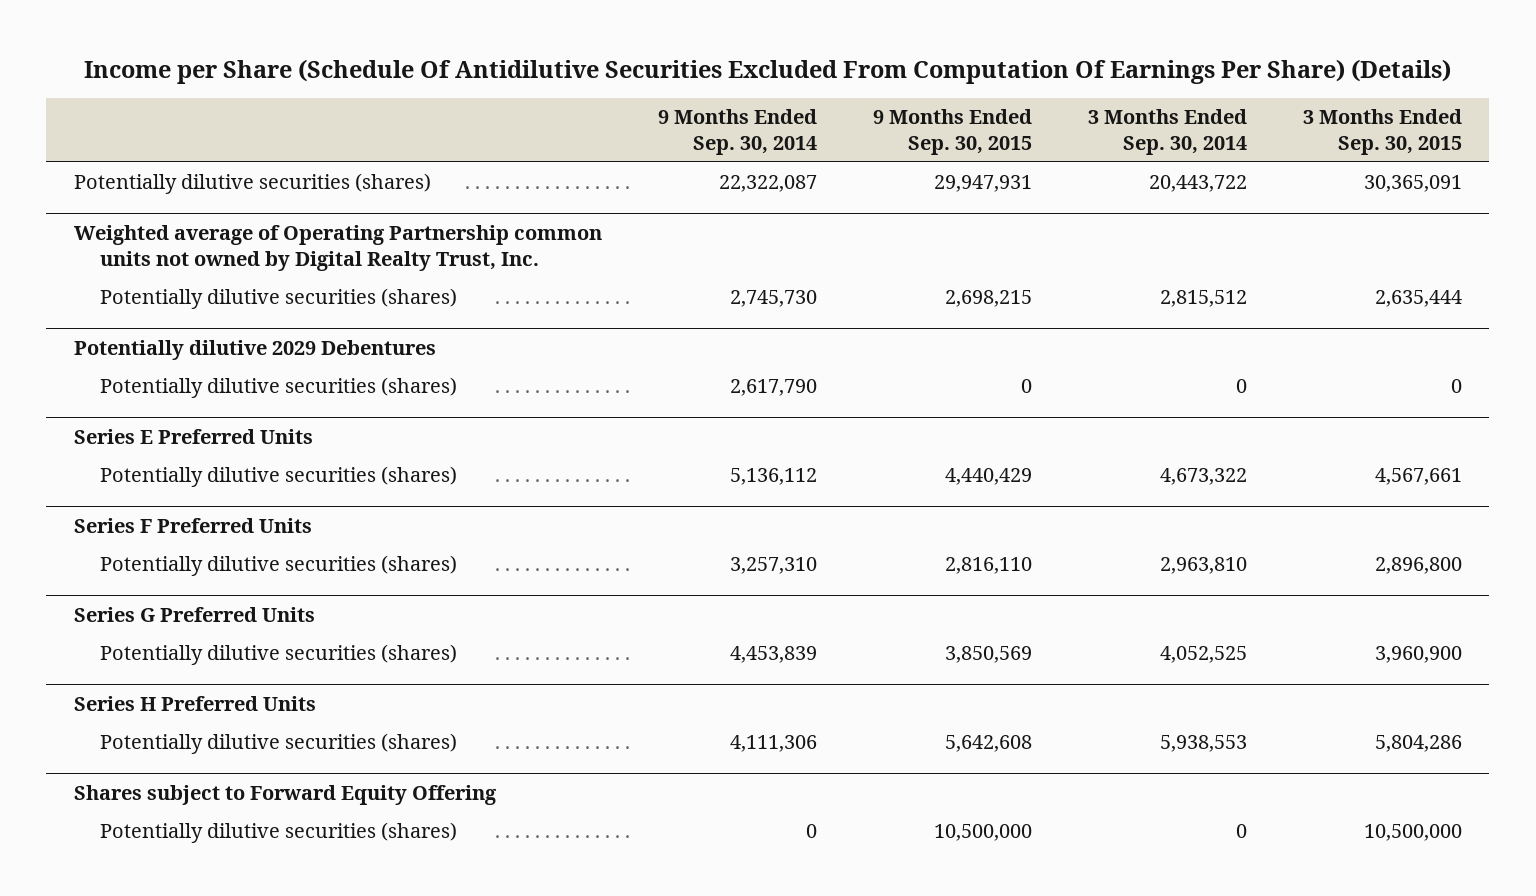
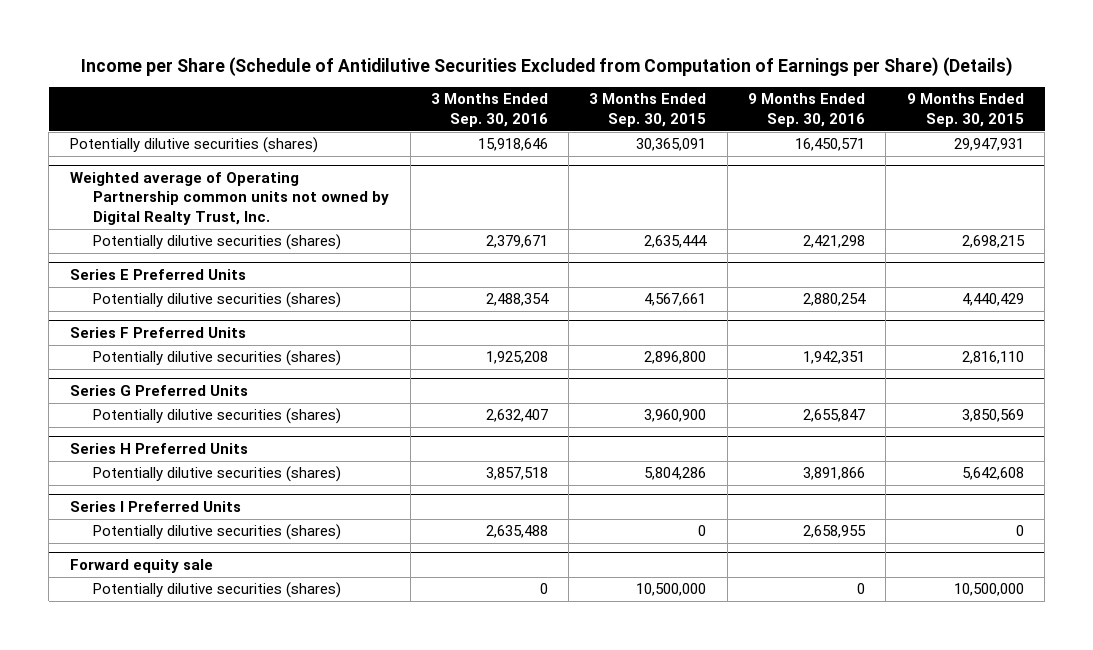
- Income per Share (Schedule Of Antidilutive Securities Excluded From Computation Of Earnings Per Share) (Details)
+ Income per Share (Schedule of Antidilutive Securities Excluded from Computation of Earnings per Share) (Details)
- | 9 Months Ended Sep. 30, 2014 | 9 Months Ended Sep. 30, 2015 | 3 Months Ended Sep. 30, 2014 | 3 Months Ended Sep. 30, 2015
+ | 3 Months Ended Sep. 30, 2016 | 3 Months Ended Sep. 30, 2015 | 9 Months Ended Sep. 30, 2016 | 9 Months Ended Sep. 30, 2015
- Potentially dilutive 2029 Debentures
- Potentially dilutive securities (shares) | 2,617,790 | 0 | 0 | 0
- Shares subject to Forward Equity Offering
+ Series I Preferred Units
+ Potentially dilutive securities (shares) | 2,635,488 | 0 | 2,658,955 | 0
+ Forward equity sale

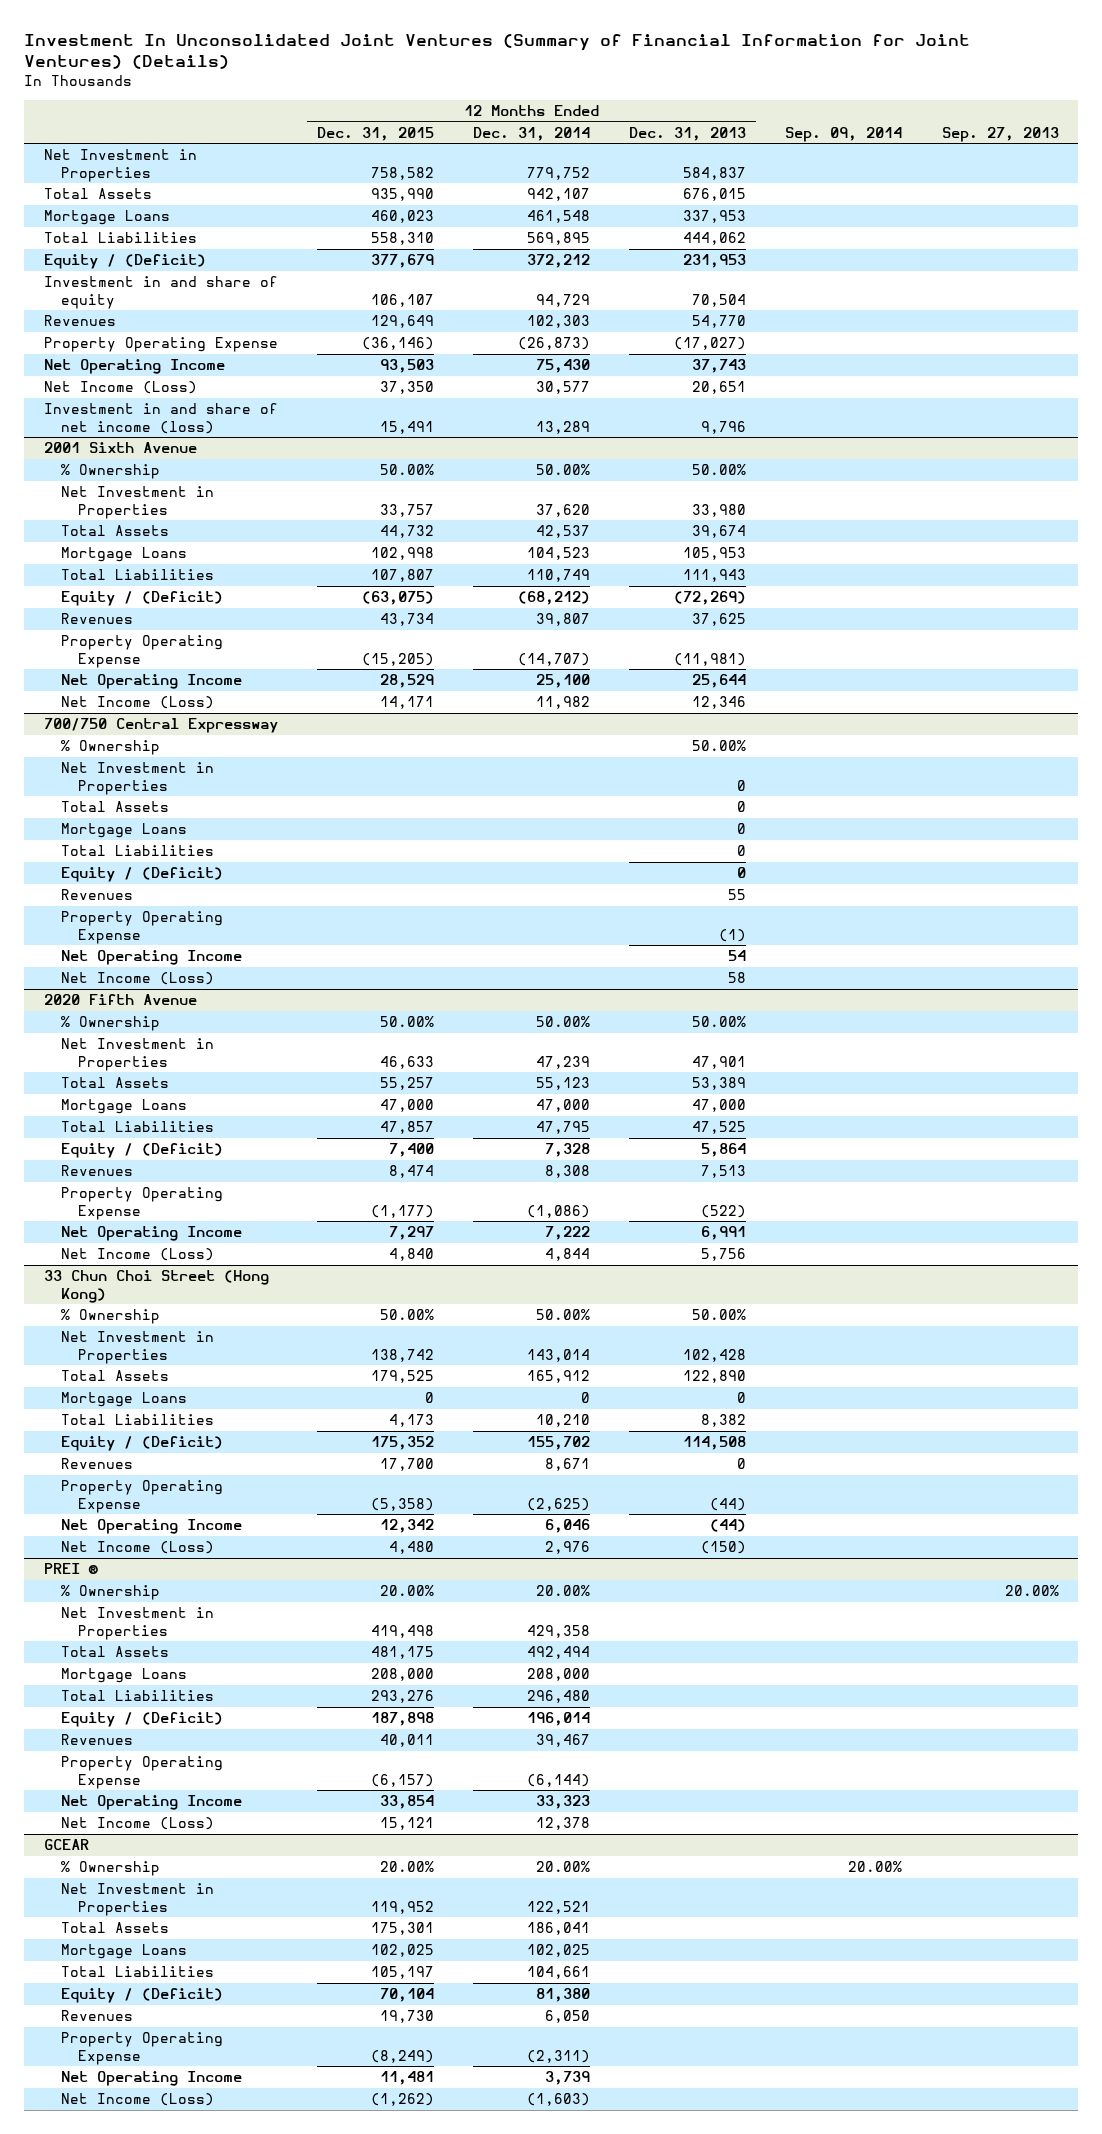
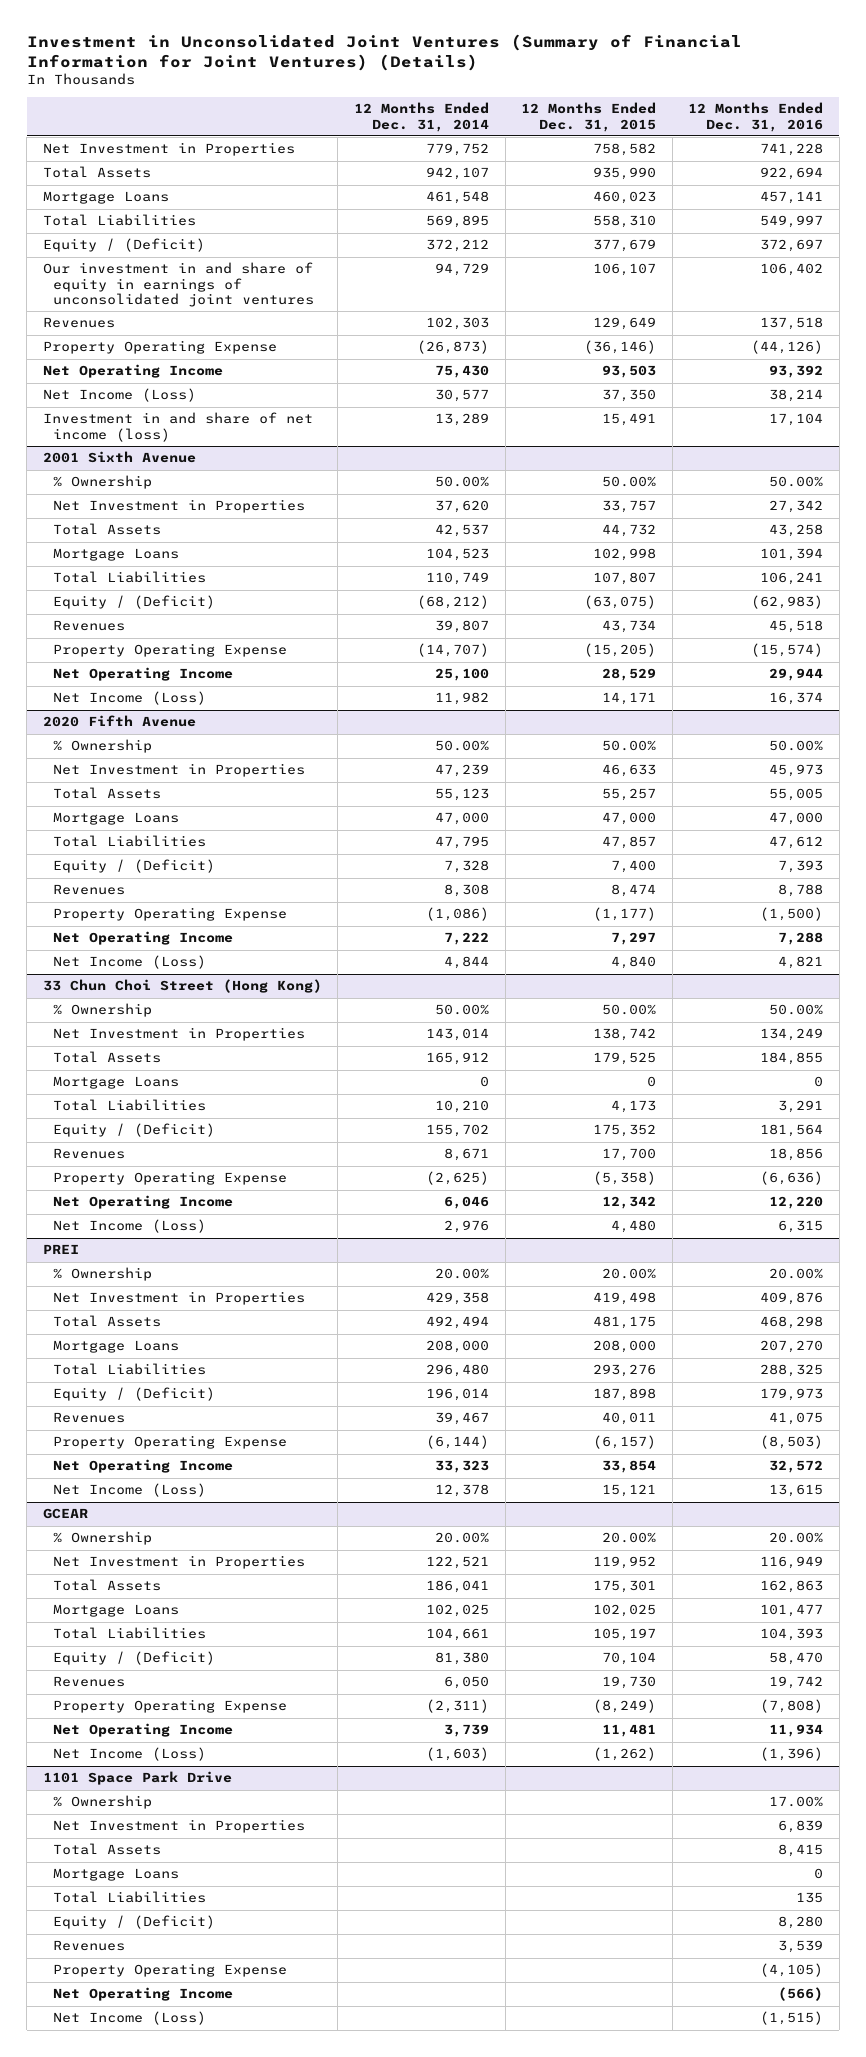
- Investment In Unconsolidated Joint Ventures (Summary of Financial Information for Joint Ventures) (Details)
+ Investment in Unconsolidated Joint Ventures (Summary of Financial Information for Joint Ventures) (Details)
- | 12 Months Ended Dec. 31, 2015 | 12 Months Ended Dec. 31, 2014 | 12 Months Ended Dec. 31, 2013 | Sep. 09, 2014 | Sep. 27, 2013
+ | 12 Months Ended Dec. 31, 2014 | 12 Months Ended Dec. 31, 2015 | 12 Months Ended Dec. 31, 2016
- Investment in and share of equity | 106,107 | 94,729 | 70,504 | |
+ Our investment in and share of equity in earnings of unconsolidated joint ventures | 94,729 | 106,107 | 106,402
- 700/750 Central Expressway
- % Ownership | | | 50.00% | |
- Net Investment in Properties | | | 0 | |
- Total Assets | | | 0 | |
- Mortgage Loans | | | 0 | |
- Total Liabilities | | | 0 | |
- Equity / (Deficit) | | | 0 | |
- Revenues | | | 55 | |
- Property Operating Expense | | | (1) | |
- Net Operating Income | | | 54 | |
- Net Income (Loss) | | | 58 | |
- PREI ®
+ PREI
+ 1101 Space Park Drive
+ % Ownership | | | 17.00%
+ Net Investment in Properties | | | 6,839
+ Total Assets | | | 8,415
+ Mortgage Loans | | | 0
+ Total Liabilities | | | 135
+ Equity / (Deficit) | | | 8,280
+ Revenues | | | 3,539
+ Property Operating Expense | | | (4,105)
+ Net Operating Income | | | (566)
+ Net Income (Loss) | | | (1,515)

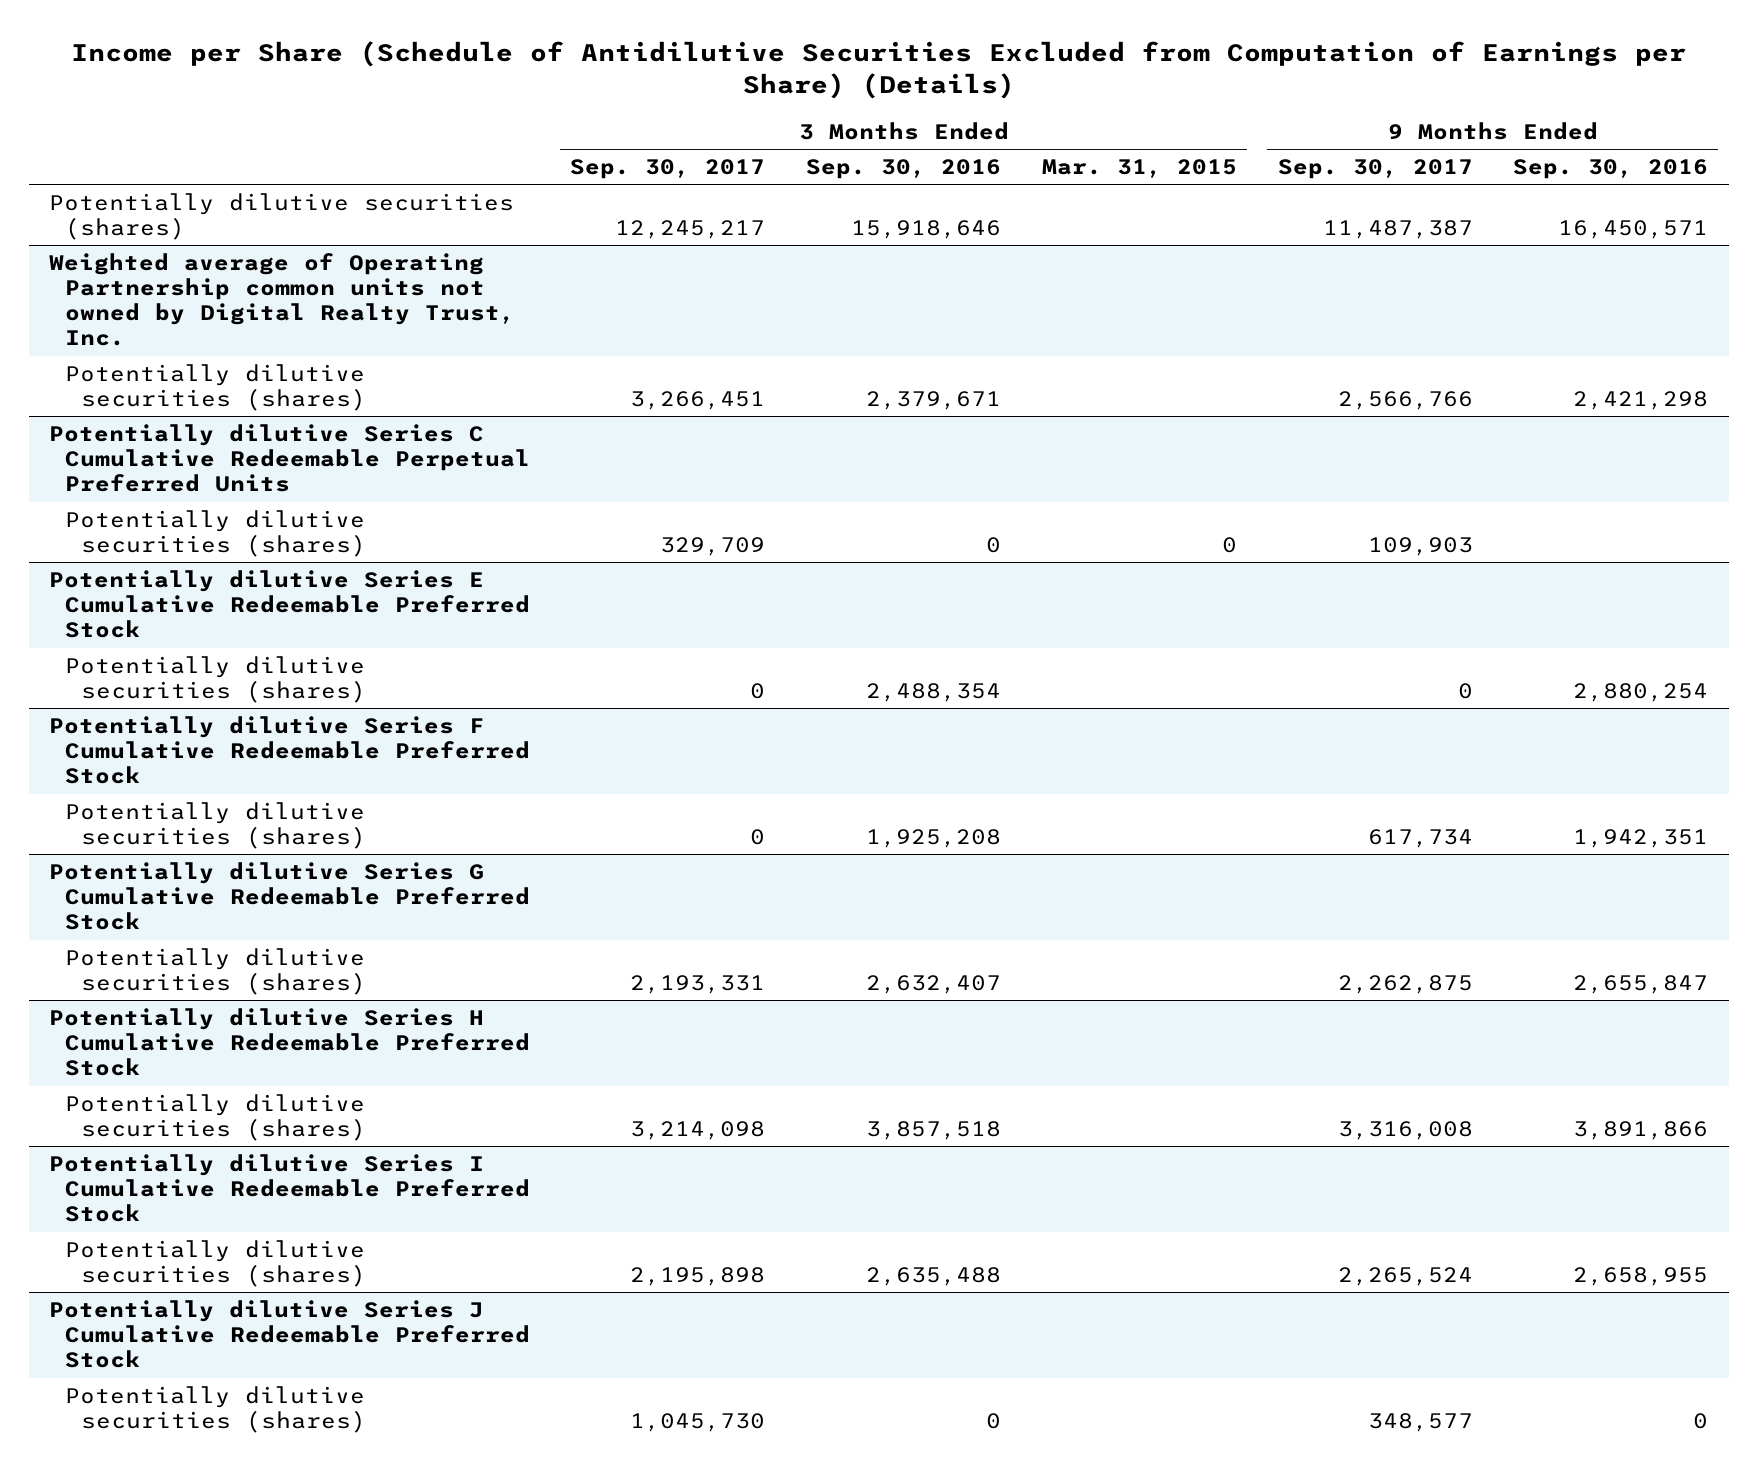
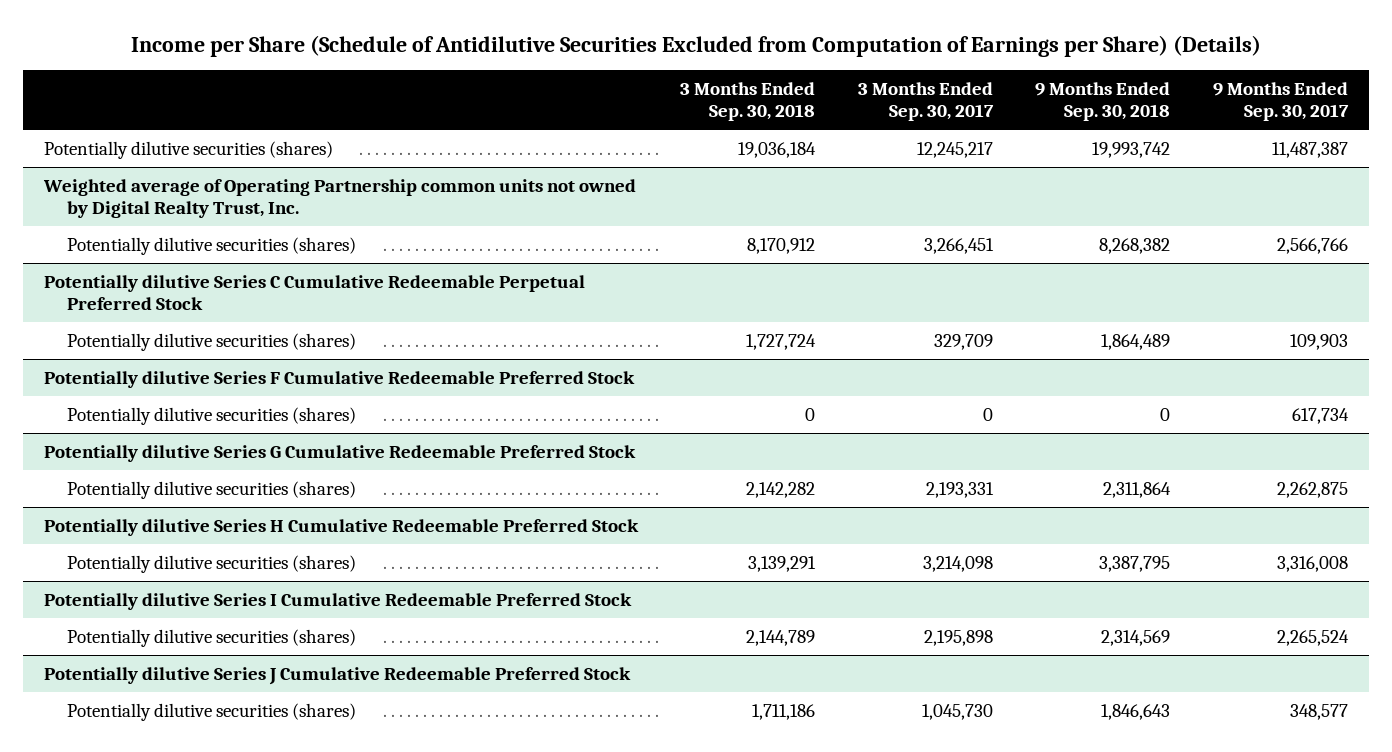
- | 3 Months Ended Sep. 30, 2017 | 3 Months Ended Sep. 30, 2016 | 3 Months Ended Mar. 31, 2015 | 9 Months Ended Sep. 30, 2017 | 9 Months Ended Sep. 30, 2016
+ | 3 Months Ended Sep. 30, 2018 | 3 Months Ended Sep. 30, 2017 | 9 Months Ended Sep. 30, 2018 | 9 Months Ended Sep. 30, 2017
- Potentially dilutive Series C Cumulative Redeemable Perpetual Preferred Units
+ Potentially dilutive Series C Cumulative Redeemable Perpetual Preferred Stock
- Potentially dilutive Series E Cumulative Redeemable Preferred Stock
- Potentially dilutive securities (shares) | 0 | 2,488,354 | | 0 | 2,880,254

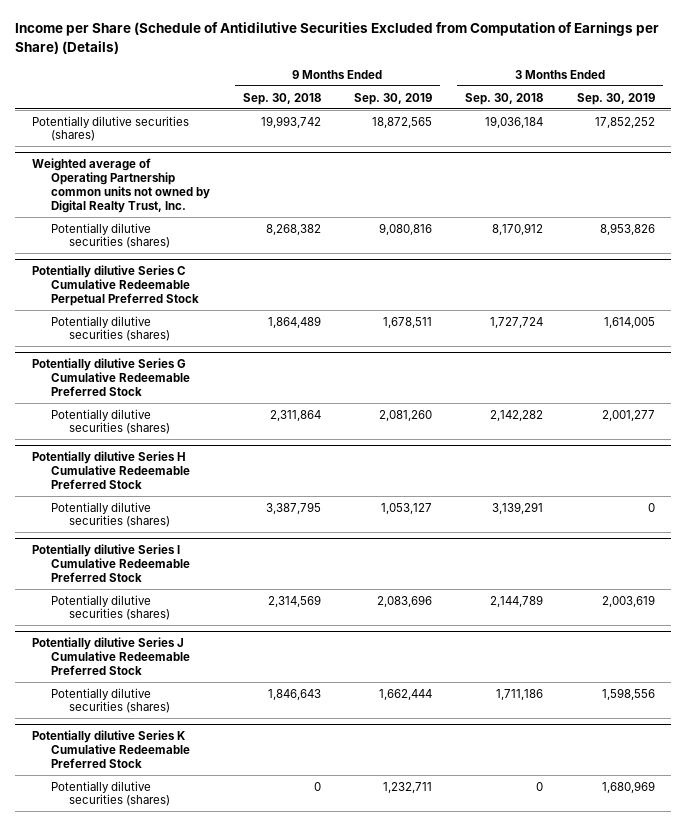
- | 3 Months Ended Sep. 30, 2018 | 3 Months Ended Sep. 30, 2017 | 9 Months Ended Sep. 30, 2018 | 9 Months Ended Sep. 30, 2017
+ | 9 Months Ended Sep. 30, 2018 | 9 Months Ended Sep. 30, 2019 | 3 Months Ended Sep. 30, 2018 | 3 Months Ended Sep. 30, 2019
- Potentially dilutive Series F Cumulative Redeemable Preferred Stock
- Potentially dilutive securities (shares) | 0 | 0 | 0 | 617,734
+ Potentially dilutive Series K Cumulative Redeemable Preferred Stock
+ Potentially dilutive securities (shares) | 0 | 1,232,711 | 0 | 1,680,969

